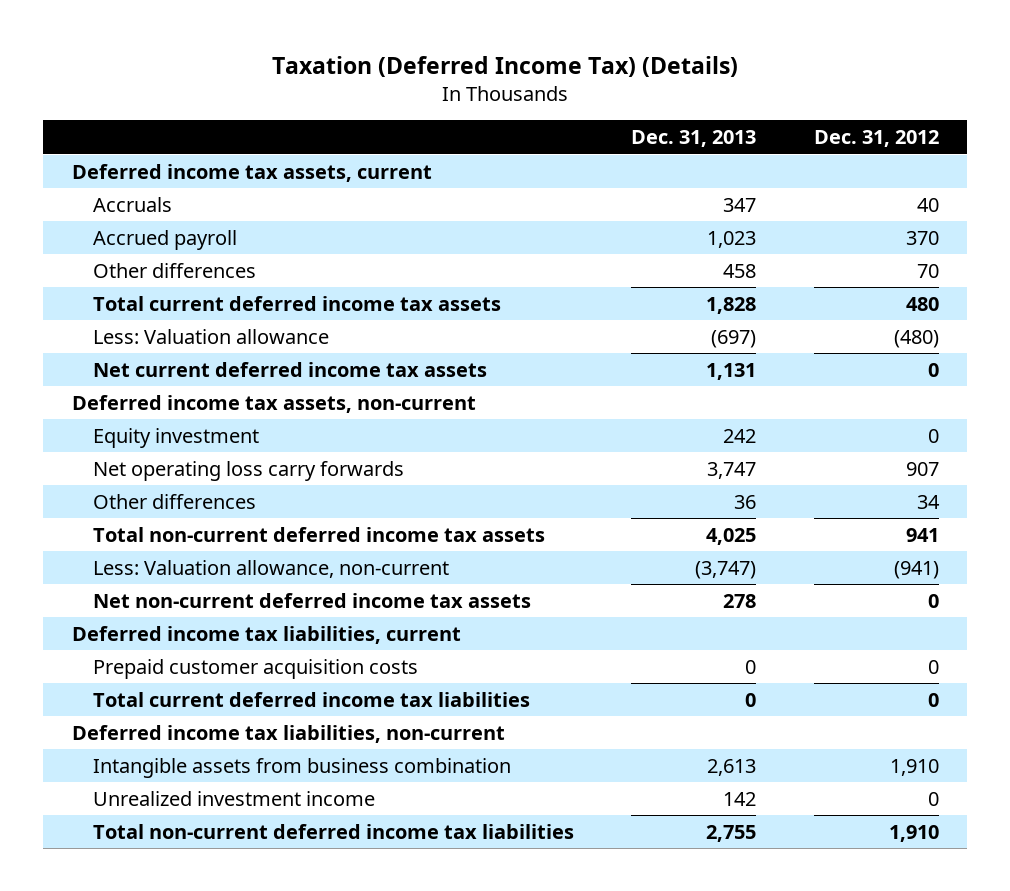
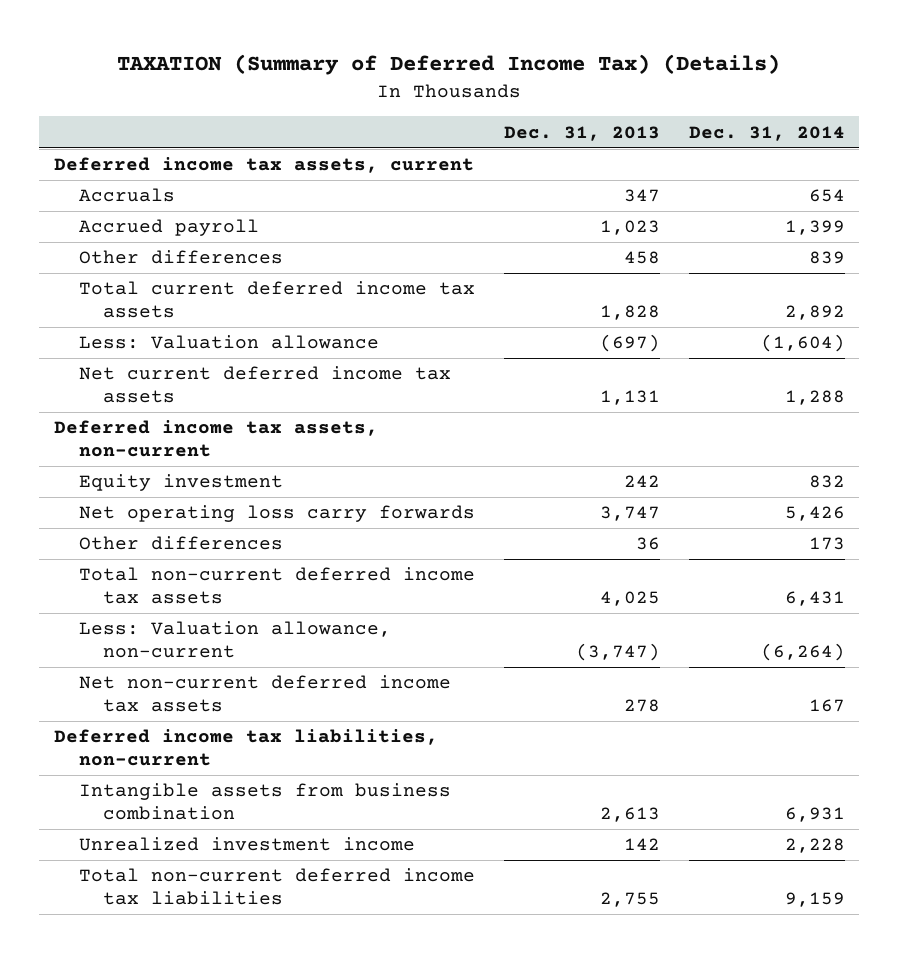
- Taxation (Deferred Income Tax) (Details)
+ TAXATION (Summary of Deferred Income Tax) (Details)
- | Dec. 31, 2013 | Dec. 31, 2012
+ | Dec. 31, 2013 | Dec. 31, 2014
- Deferred income tax liabilities, current
- Prepaid customer acquisition costs | 0 | 0
- Total current deferred income tax liabilities | 0 | 0

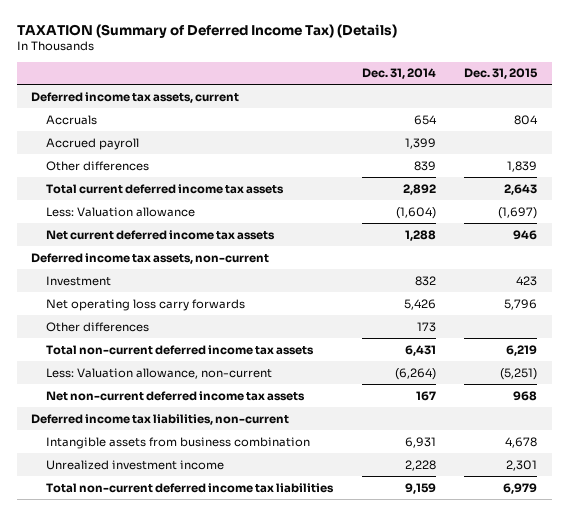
- | Dec. 31, 2013 | Dec. 31, 2014
+ | Dec. 31, 2014 | Dec. 31, 2015
- Equity investment | 242 | 832
+ Investment | 832 | 423

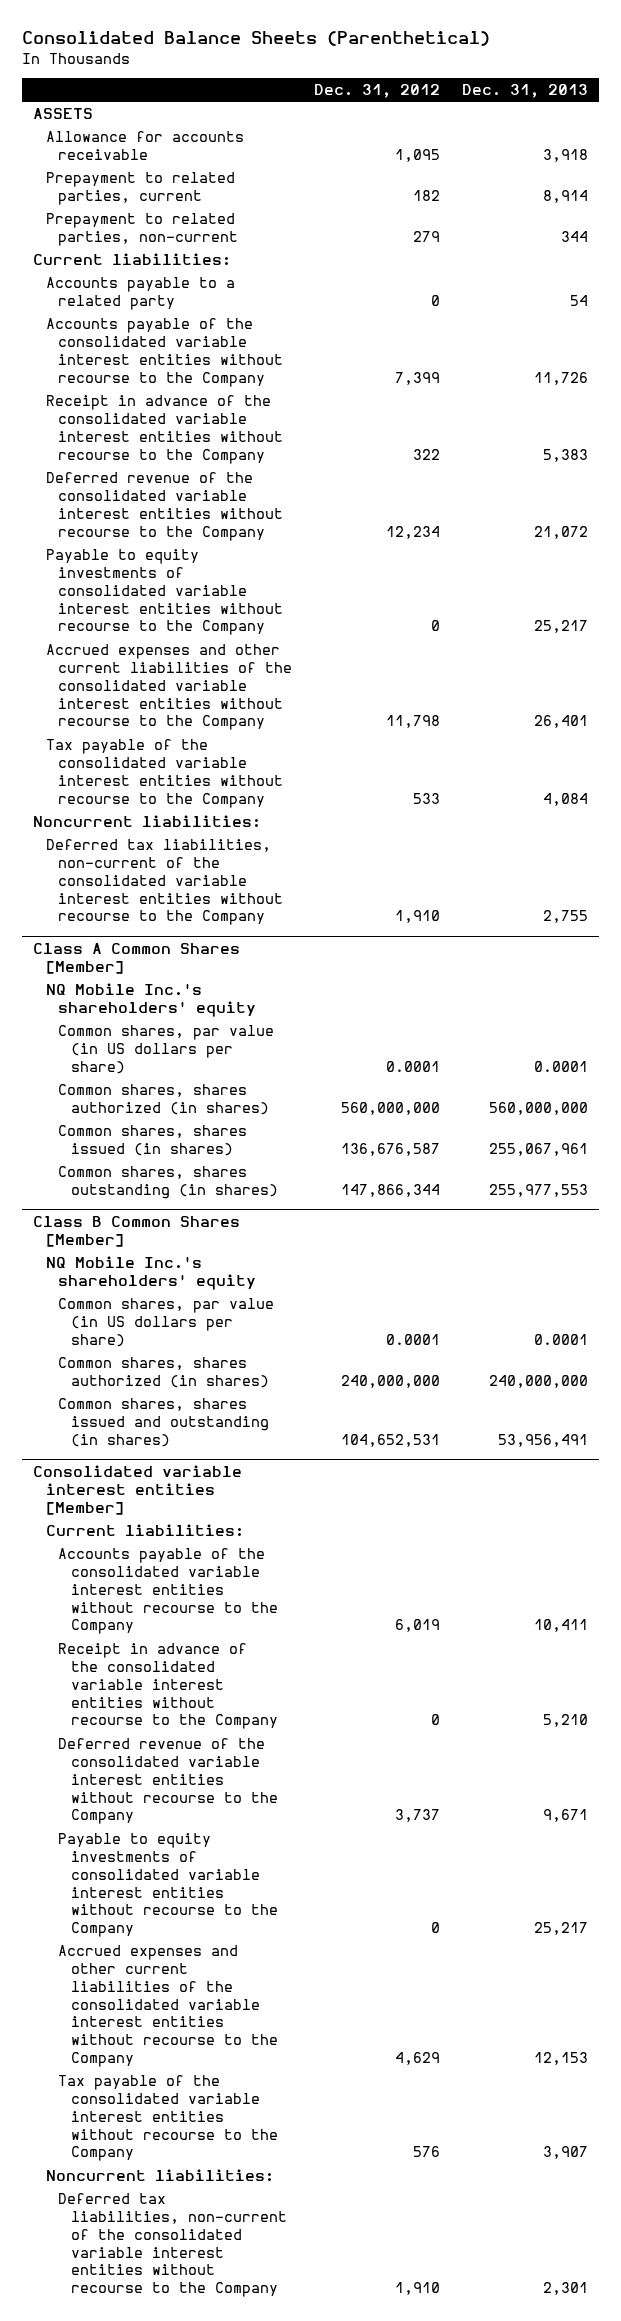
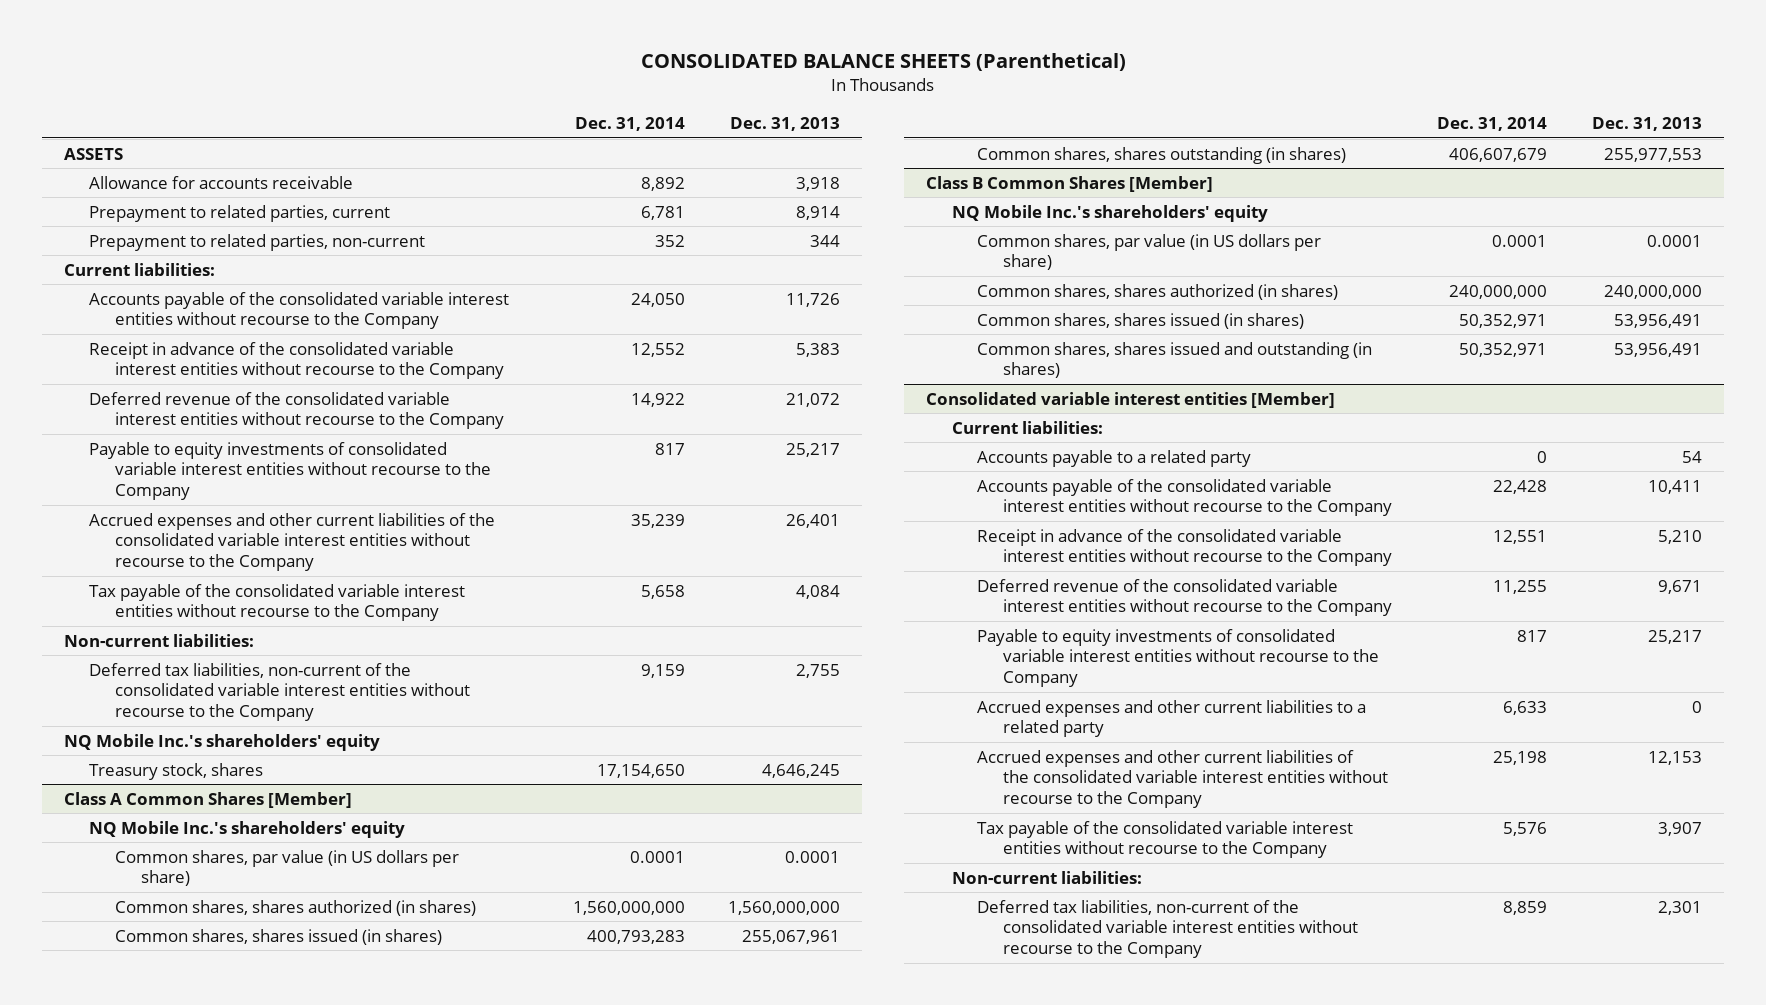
- Consolidated Balance Sheets (Parenthetical)
+ CONSOLIDATED BALANCE SHEETS (Parenthetical)
- | Dec. 31, 2012 | Dec. 31, 2013
+ | Dec. 31, 2014 | Dec. 31, 2013
- Accounts payable to a related party | 0 | 54
- Noncurrent liabilities:
+ Non-current liabilities:
+ NQ Mobile Inc.'s shareholders' equity
+ Treasury stock, shares | 17,154,650 | 4,646,245
@ Class A Common Shares [Member]
- Common shares, shares authorized (in shares) | 560,000,000 | 560,000,000
+ Common shares, shares authorized (in shares) | 1,560,000,000 | 1,560,000,000
@ Class B Common Shares [Member]
+ Common shares, shares issued (in shares) | 50,352,971 | 53,956,491
@ Consolidated variable interest entities [Member]
+ Accounts payable to a related party | 0 | 54
+ Accrued expenses and other current liabilities to a related party | 6,633 | 0
- Noncurrent liabilities:
+ Non-current liabilities:

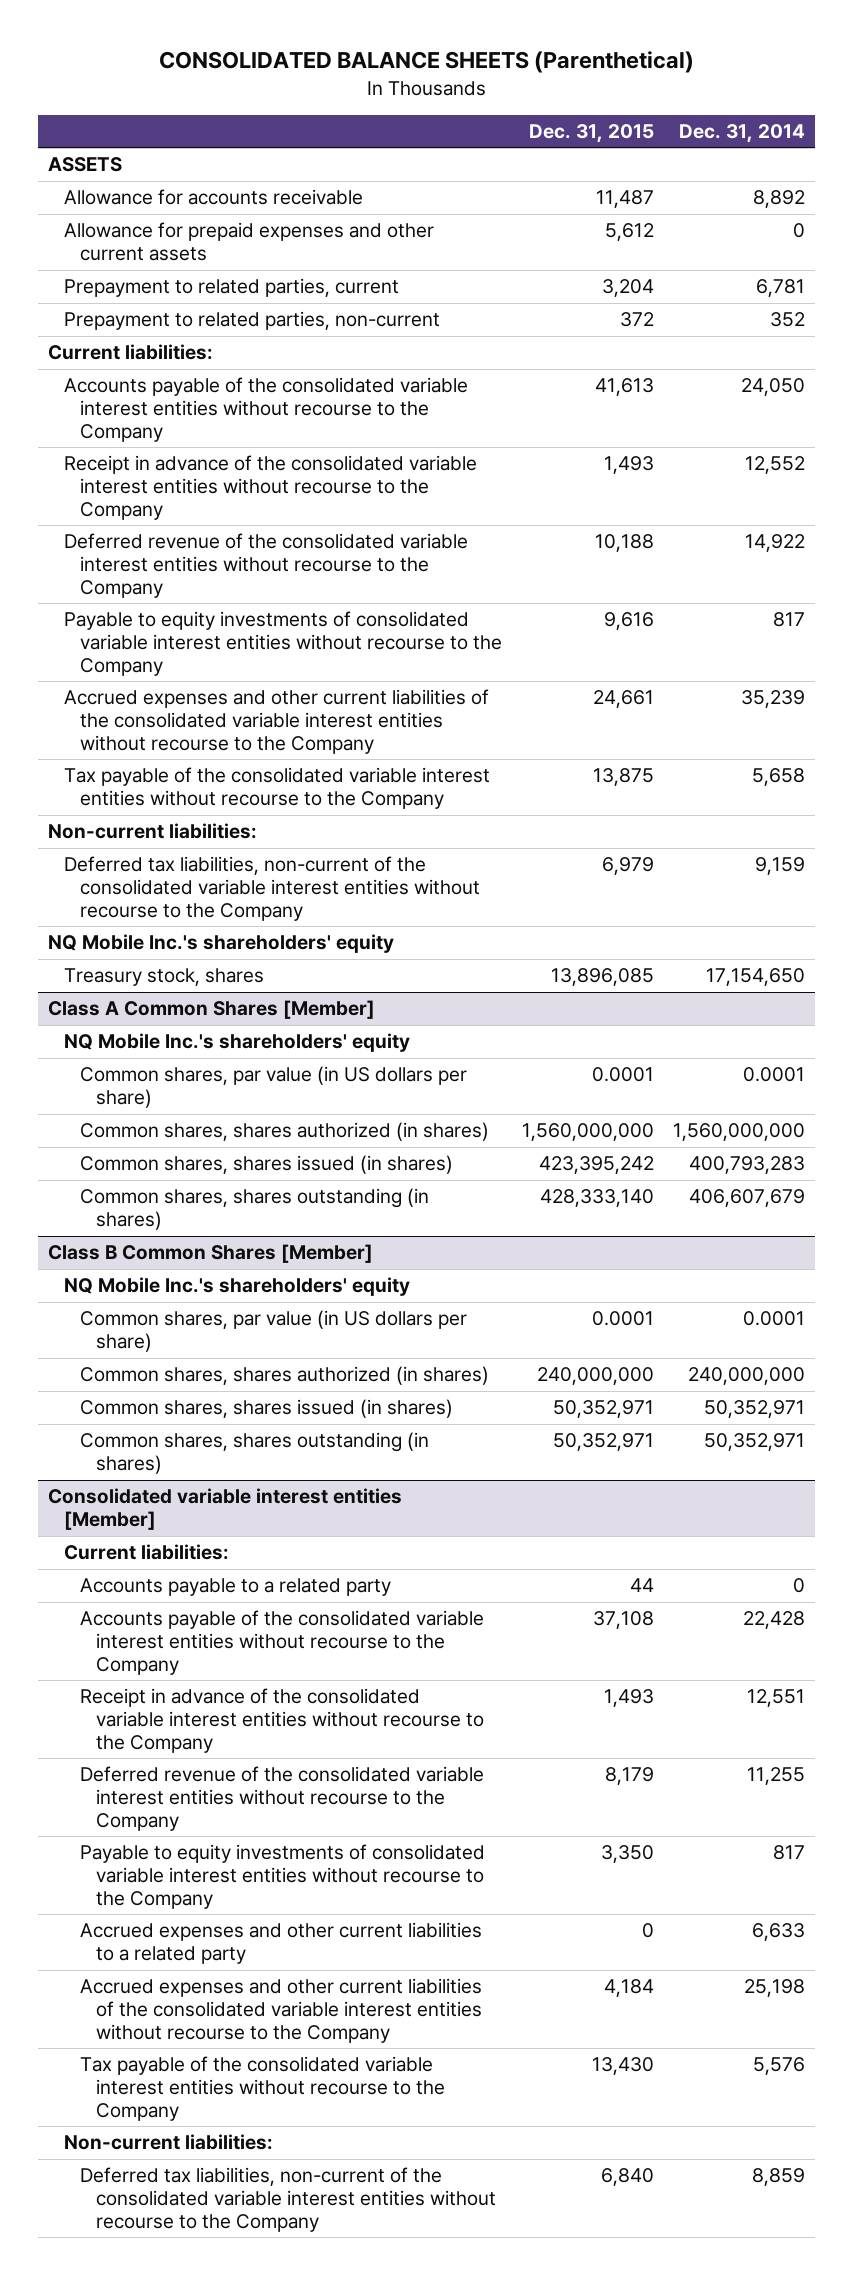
- | Dec. 31, 2014 | Dec. 31, 2013
+ | Dec. 31, 2015 | Dec. 31, 2014
+ Allowance for prepaid expenses and other current assets | 5,612 | 0
@ Class B Common Shares [Member]
- Common shares, shares issued and outstanding (in shares) | 50,352,971 | 53,956,491
+ Common shares, shares outstanding (in shares) | 50,352,971 | 50,352,971

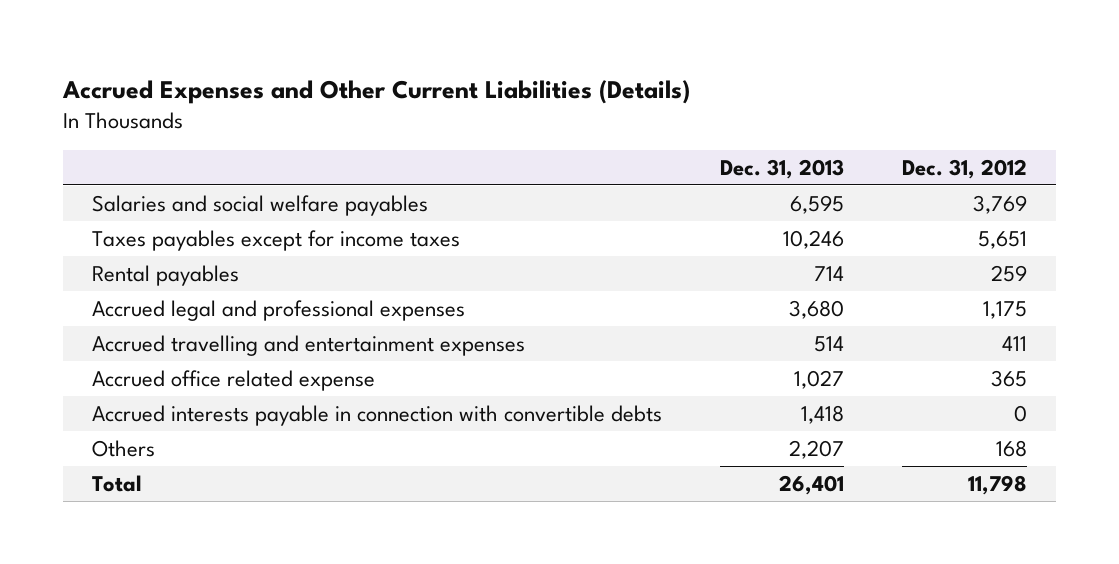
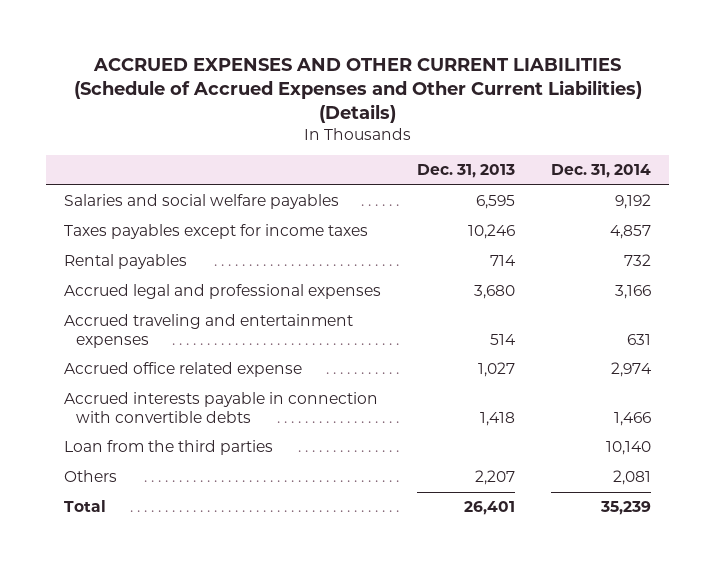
- Accrued Expenses and Other Current Liabilities (Details)
+ ACCRUED EXPENSES AND OTHER CURRENT LIABILITIES (Schedule of Accrued Expenses and Other Current Liabilities) (Details)
- | Dec. 31, 2013 | Dec. 31, 2012
+ | Dec. 31, 2013 | Dec. 31, 2014
- Accrued travelling and entertainment expenses | 514 | 411
+ Accrued traveling and entertainment expenses | 514 | 631
+ Loan from the third parties | | 10,140

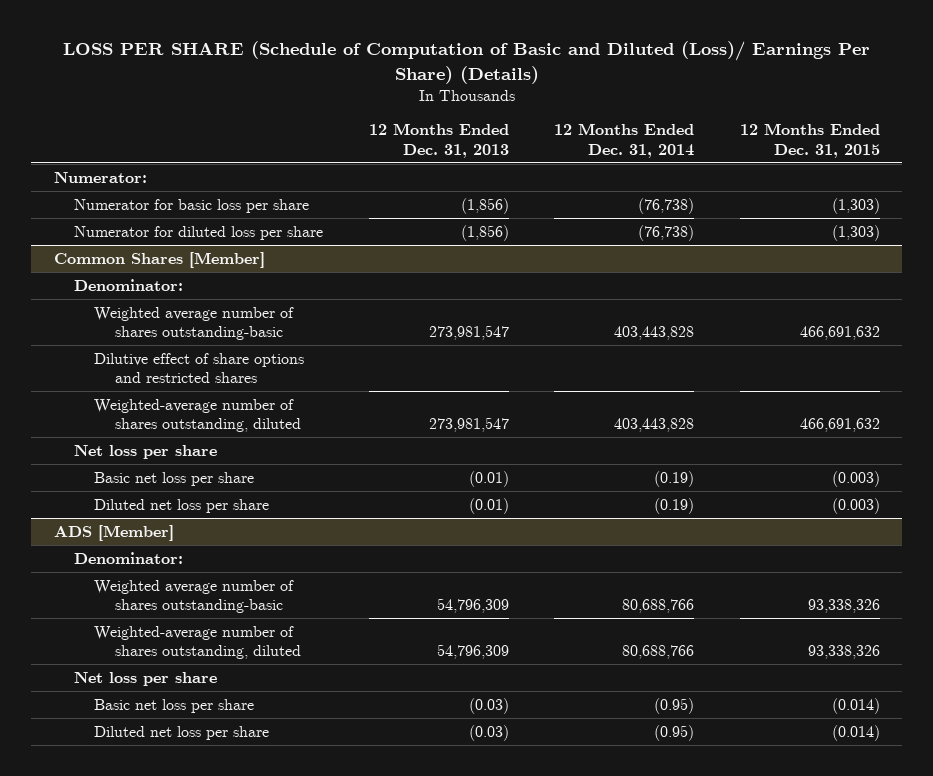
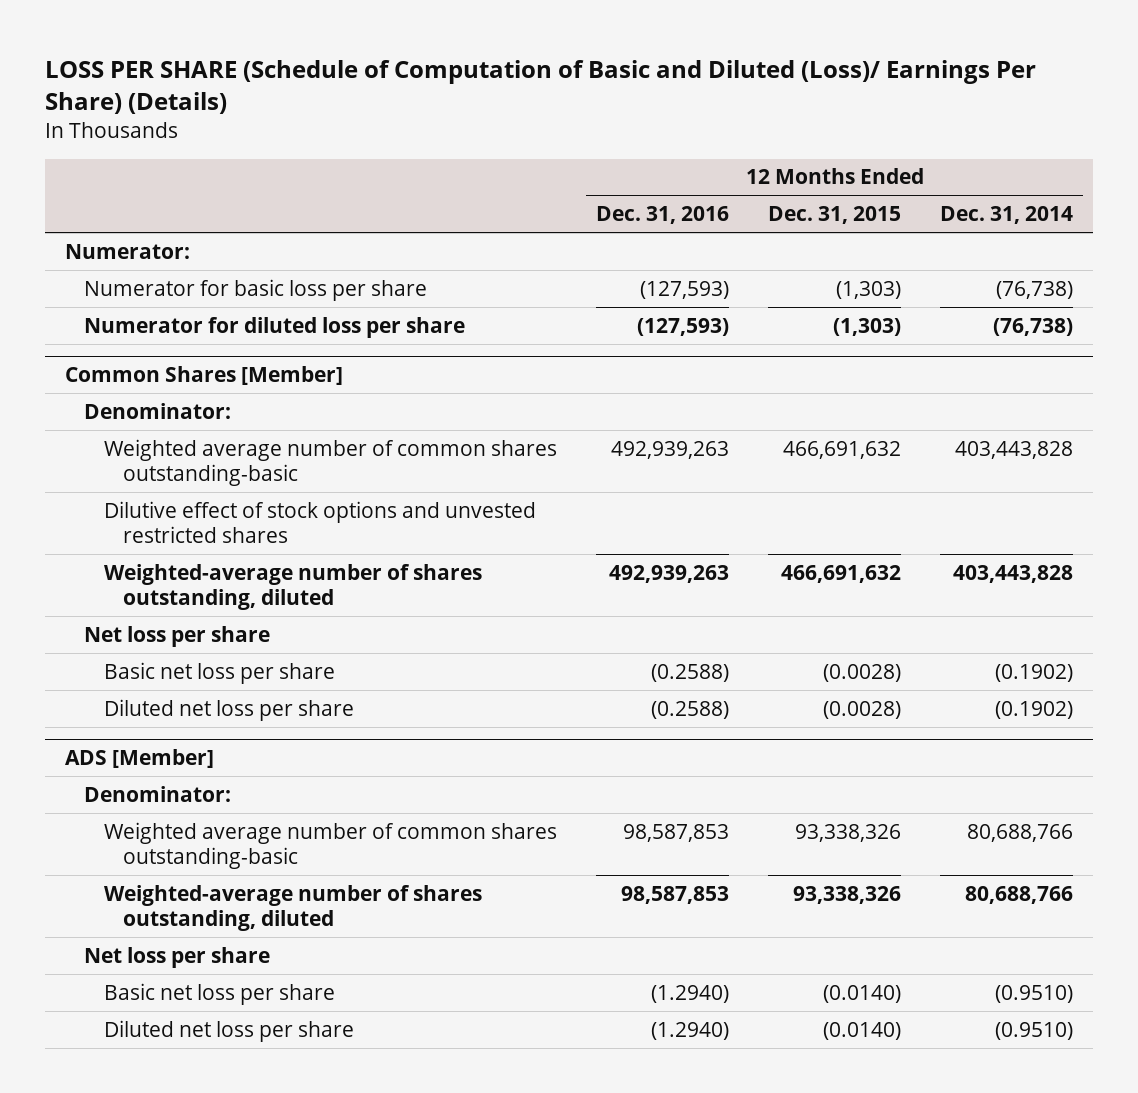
- | 12 Months Ended Dec. 31, 2013 | 12 Months Ended Dec. 31, 2014 | 12 Months Ended Dec. 31, 2015
+ | 12 Months Ended Dec. 31, 2016 | 12 Months Ended Dec. 31, 2015 | 12 Months Ended Dec. 31, 2014
@ Common Shares [Member]
- Weighted average number of shares outstanding-basic | 273,981,547 | 403,443,828 | 466,691,632
- Dilutive effect of share options and restricted shares
+ Weighted average number of common shares outstanding-basic | 492,939,263 | 466,691,632 | 403,443,828
+ Dilutive effect of stock options and unvested restricted shares
- Basic net loss per share | (0.01) | (0.19) | (0.003)
- Diluted net loss per share | (0.01) | (0.19) | (0.003)
+ Basic net loss per share | (0.2588) | (0.0028) | (0.1902)
+ Diluted net loss per share | (0.2588) | (0.0028) | (0.1902)
@ ADS [Member]
- Weighted average number of shares outstanding-basic | 54,796,309 | 80,688,766 | 93,338,326
+ Weighted average number of common shares outstanding-basic | 98,587,853 | 93,338,326 | 80,688,766
- Basic net loss per share | (0.03) | (0.95) | (0.014)
- Diluted net loss per share | (0.03) | (0.95) | (0.014)
+ Basic net loss per share | (1.2940) | (0.0140) | (0.9510)
+ Diluted net loss per share | (1.2940) | (0.0140) | (0.9510)

